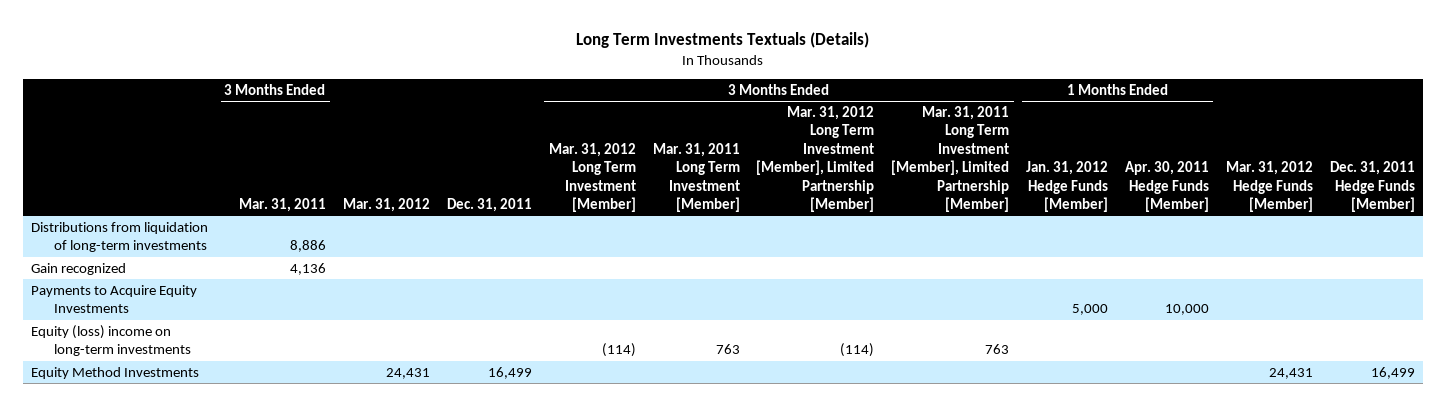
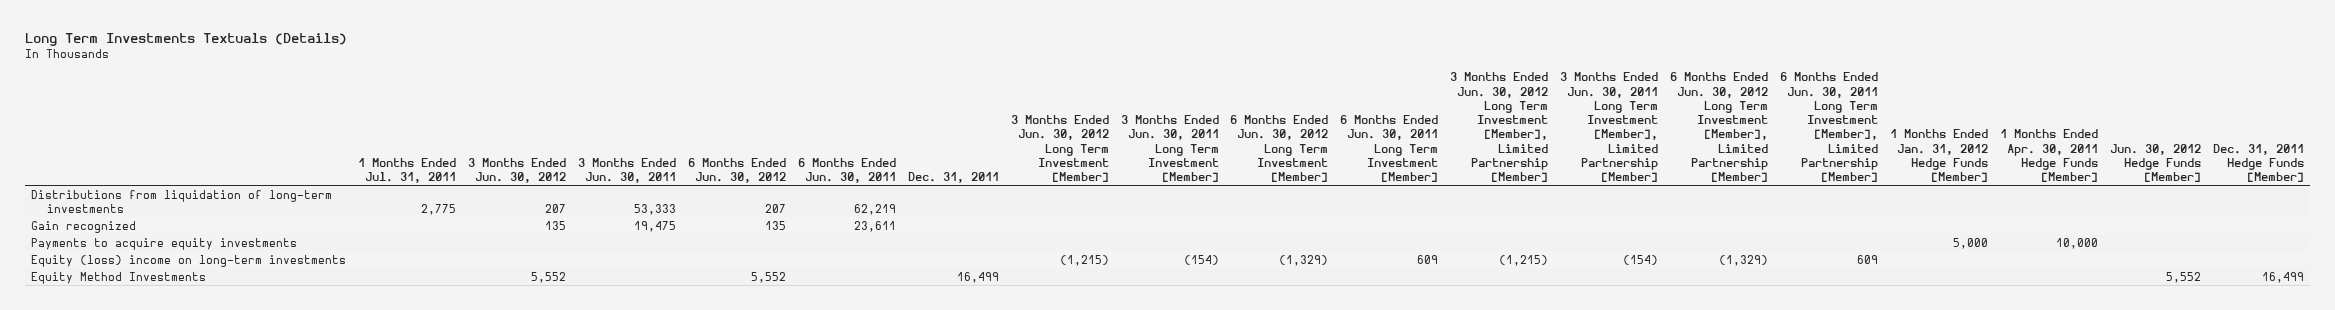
- | 3 Months Ended Mar. 31, 2011 | Mar. 31, 2012 | Dec. 31, 2011 | 3 Months Ended Mar. 31, 2012 Long Term Investment [Member] | 3 Months Ended Mar. 31, 2011 Long Term Investment [Member] | 3 Months Ended Mar. 31, 2012 Long Term Investment [Member], Limited Partnership [Member] | 3 Months Ended Mar. 31, 2011 Long Term Investment [Member], Limited Partnership [Member] | 1 Months Ended Jan. 31, 2012 Hedge Funds [Member] | 1 Months Ended Apr. 30, 2011 Hedge Funds [Member] | Mar. 31, 2012 Hedge Funds [Member] | Dec. 31, 2011 Hedge Funds [Member]
+ | 1 Months Ended Jul. 31, 2011 | 3 Months Ended Jun. 30, 2012 | 3 Months Ended Jun. 30, 2011 | 6 Months Ended Jun. 30, 2012 | 6 Months Ended Jun. 30, 2011 | Dec. 31, 2011 | 3 Months Ended Jun. 30, 2012 Long Term Investment [Member] | 3 Months Ended Jun. 30, 2011 Long Term Investment [Member] | 6 Months Ended Jun. 30, 2012 Long Term Investment [Member] | 6 Months Ended Jun. 30, 2011 Long Term Investment [Member] | 3 Months Ended Jun. 30, 2012 Long Term Investment [Member], Limited Partnership [Member] | 3 Months Ended Jun. 30, 2011 Long Term Investment [Member], Limited Partnership [Member] | 6 Months Ended Jun. 30, 2012 Long Term Investment [Member], Limited Partnership [Member] | 6 Months Ended Jun. 30, 2011 Long Term Investment [Member], Limited Partnership [Member] | 1 Months Ended Jan. 31, 2012 Hedge Funds [Member] | 1 Months Ended Apr. 30, 2011 Hedge Funds [Member] | Jun. 30, 2012 Hedge Funds [Member] | Dec. 31, 2011 Hedge Funds [Member]
- Payments to Acquire Equity Investments | | | | | | | | 5,000 | 10,000 | |
+ Payments to acquire equity investments | | | | | | | | | | | | | | | 5,000 | 10,000 | |

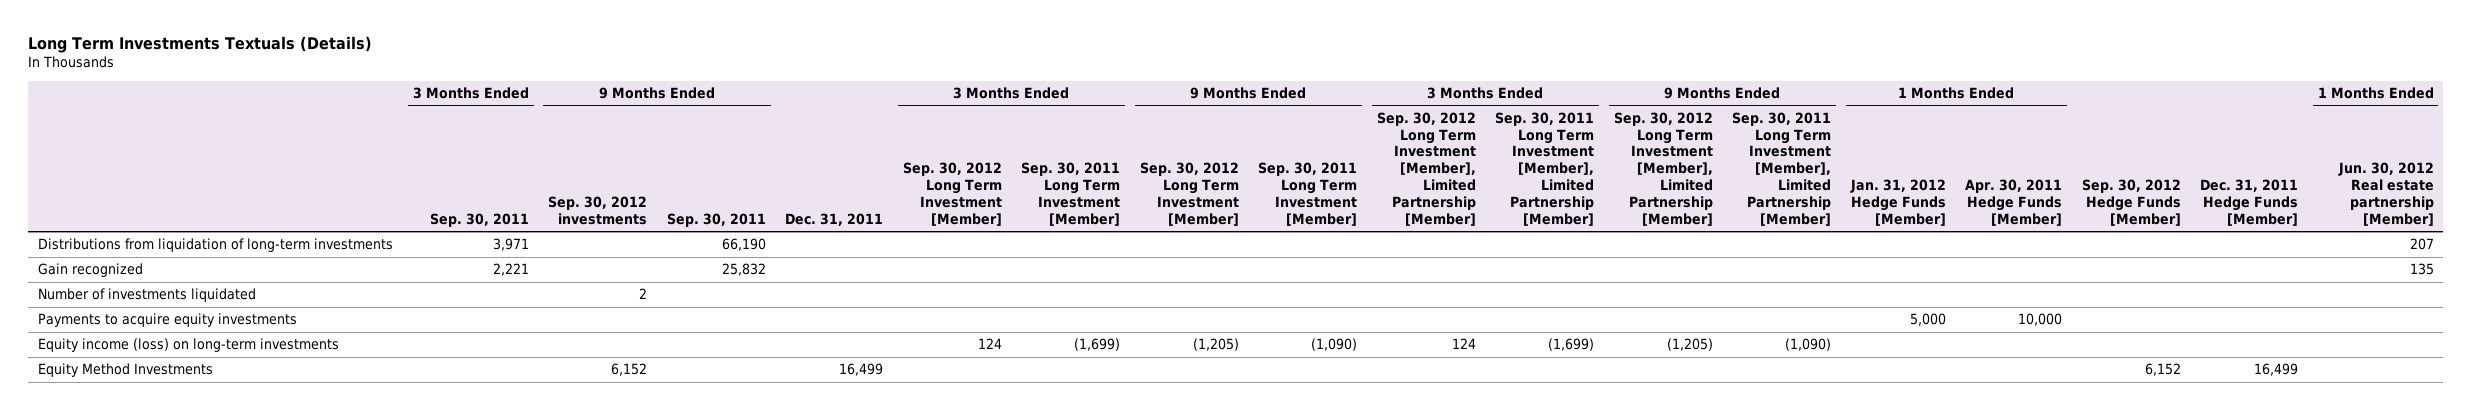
- | 1 Months Ended Jul. 31, 2011 | 3 Months Ended Jun. 30, 2012 | 3 Months Ended Jun. 30, 2011 | 6 Months Ended Jun. 30, 2012 | 6 Months Ended Jun. 30, 2011 | Dec. 31, 2011 | 3 Months Ended Jun. 30, 2012 Long Term Investment [Member] | 3 Months Ended Jun. 30, 2011 Long Term Investment [Member] | 6 Months Ended Jun. 30, 2012 Long Term Investment [Member] | 6 Months Ended Jun. 30, 2011 Long Term Investment [Member] | 3 Months Ended Jun. 30, 2012 Long Term Investment [Member], Limited Partnership [Member] | 3 Months Ended Jun. 30, 2011 Long Term Investment [Member], Limited Partnership [Member] | 6 Months Ended Jun. 30, 2012 Long Term Investment [Member], Limited Partnership [Member] | 6 Months Ended Jun. 30, 2011 Long Term Investment [Member], Limited Partnership [Member] | 1 Months Ended Jan. 31, 2012 Hedge Funds [Member] | 1 Months Ended Apr. 30, 2011 Hedge Funds [Member] | Jun. 30, 2012 Hedge Funds [Member] | Dec. 31, 2011 Hedge Funds [Member]
+ | 3 Months Ended Sep. 30, 2011 | 9 Months Ended Sep. 30, 2012 investments | 9 Months Ended Sep. 30, 2011 | Dec. 31, 2011 | 3 Months Ended Sep. 30, 2012 Long Term Investment [Member] | 3 Months Ended Sep. 30, 2011 Long Term Investment [Member] | 9 Months Ended Sep. 30, 2012 Long Term Investment [Member] | 9 Months Ended Sep. 30, 2011 Long Term Investment [Member] | 3 Months Ended Sep. 30, 2012 Long Term Investment [Member], Limited Partnership [Member] | 3 Months Ended Sep. 30, 2011 Long Term Investment [Member], Limited Partnership [Member] | 9 Months Ended Sep. 30, 2012 Long Term Investment [Member], Limited Partnership [Member] | 9 Months Ended Sep. 30, 2011 Long Term Investment [Member], Limited Partnership [Member] | 1 Months Ended Jan. 31, 2012 Hedge Funds [Member] | 1 Months Ended Apr. 30, 2011 Hedge Funds [Member] | Sep. 30, 2012 Hedge Funds [Member] | Dec. 31, 2011 Hedge Funds [Member] | 1 Months Ended Jun. 30, 2012 Real estate partnership [Member]
+ Number of investments liquidated | | 2 | | | | | | | | | | | | | | |
- Equity (loss) income on long-term investments | | | | | | | (1,215) | (154) | (1,329) | 609 | (1,215) | (154) | (1,329) | 609 | | | |
+ Equity income (loss) on long-term investments | | | | | 124 | (1,699) | (1,205) | (1,090) | 124 | (1,699) | (1,205) | (1,090) | | | | |

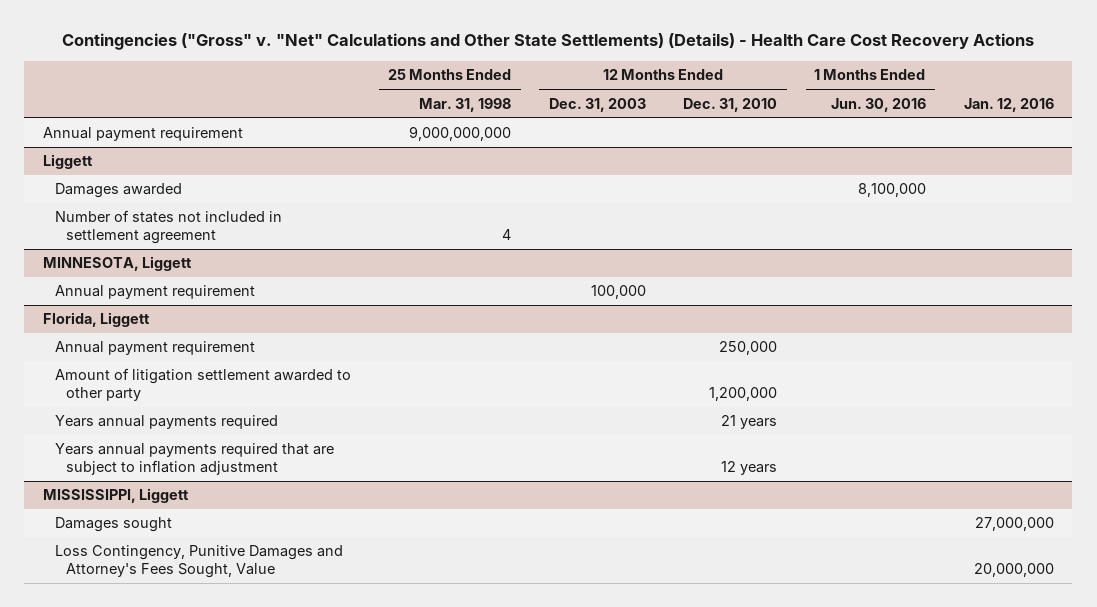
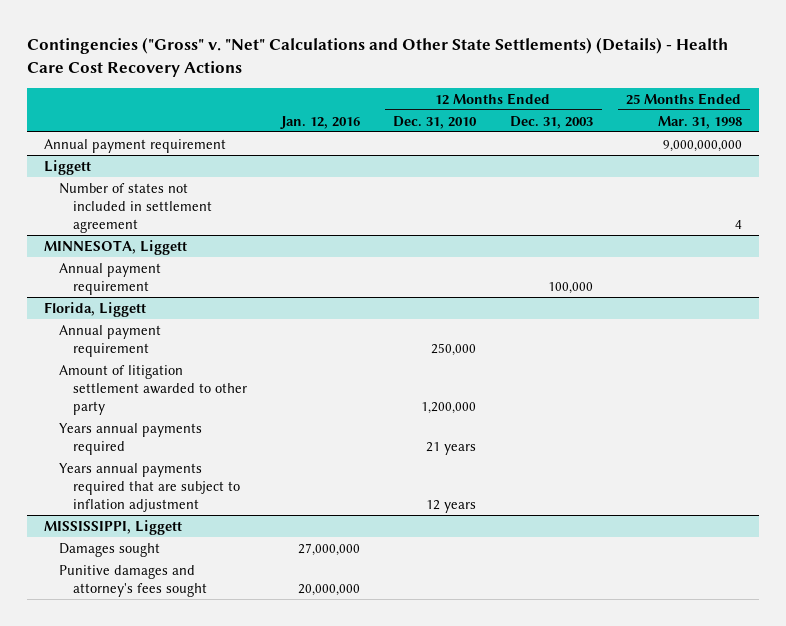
- | 25 Months Ended Mar. 31, 1998 | 12 Months Ended Dec. 31, 2003 | 12 Months Ended Dec. 31, 2010 | 1 Months Ended Jun. 30, 2016 | Jan. 12, 2016
+ | Jan. 12, 2016 | 12 Months Ended Dec. 31, 2010 | 12 Months Ended Dec. 31, 2003 | 25 Months Ended Mar. 31, 1998
@ Liggett
- Damages awarded | | | | 8,100,000 |
@ MISSISSIPPI, Liggett
- Loss Contingency, Punitive Damages and Attorney's Fees Sought, Value | | | | | 20,000,000
+ Punitive damages and attorney's fees sought | 20,000,000 | | |

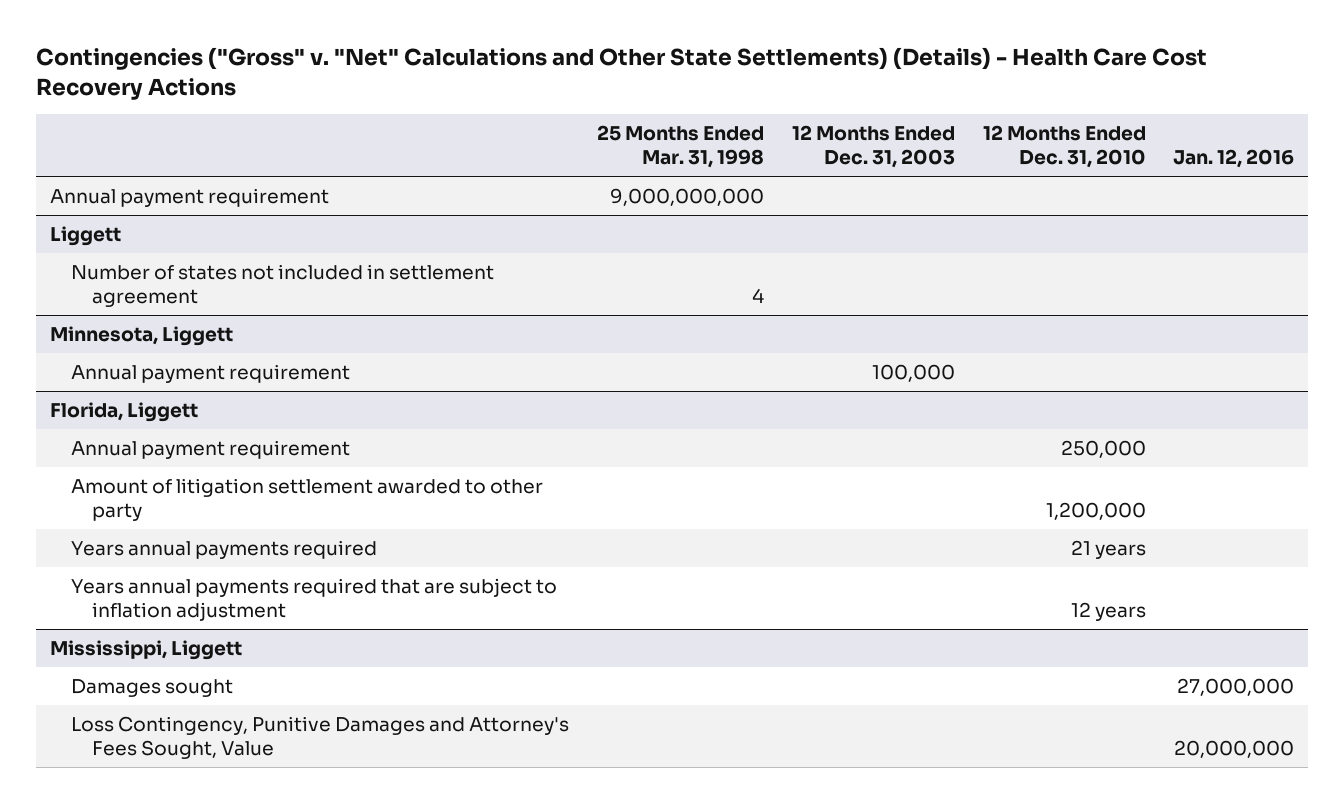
- | Jan. 12, 2016 | 12 Months Ended Dec. 31, 2010 | 12 Months Ended Dec. 31, 2003 | 25 Months Ended Mar. 31, 1998
+ | 25 Months Ended Mar. 31, 1998 | 12 Months Ended Dec. 31, 2003 | 12 Months Ended Dec. 31, 2010 | Jan. 12, 2016
- MINNESOTA, Liggett
+ Minnesota, Liggett
- MISSISSIPPI, Liggett
+ Mississippi, Liggett
- Punitive damages and attorney's fees sought | 20,000,000 | | |
+ Loss Contingency, Punitive Damages and Attorney's Fees Sought, Value | | | | 20,000,000

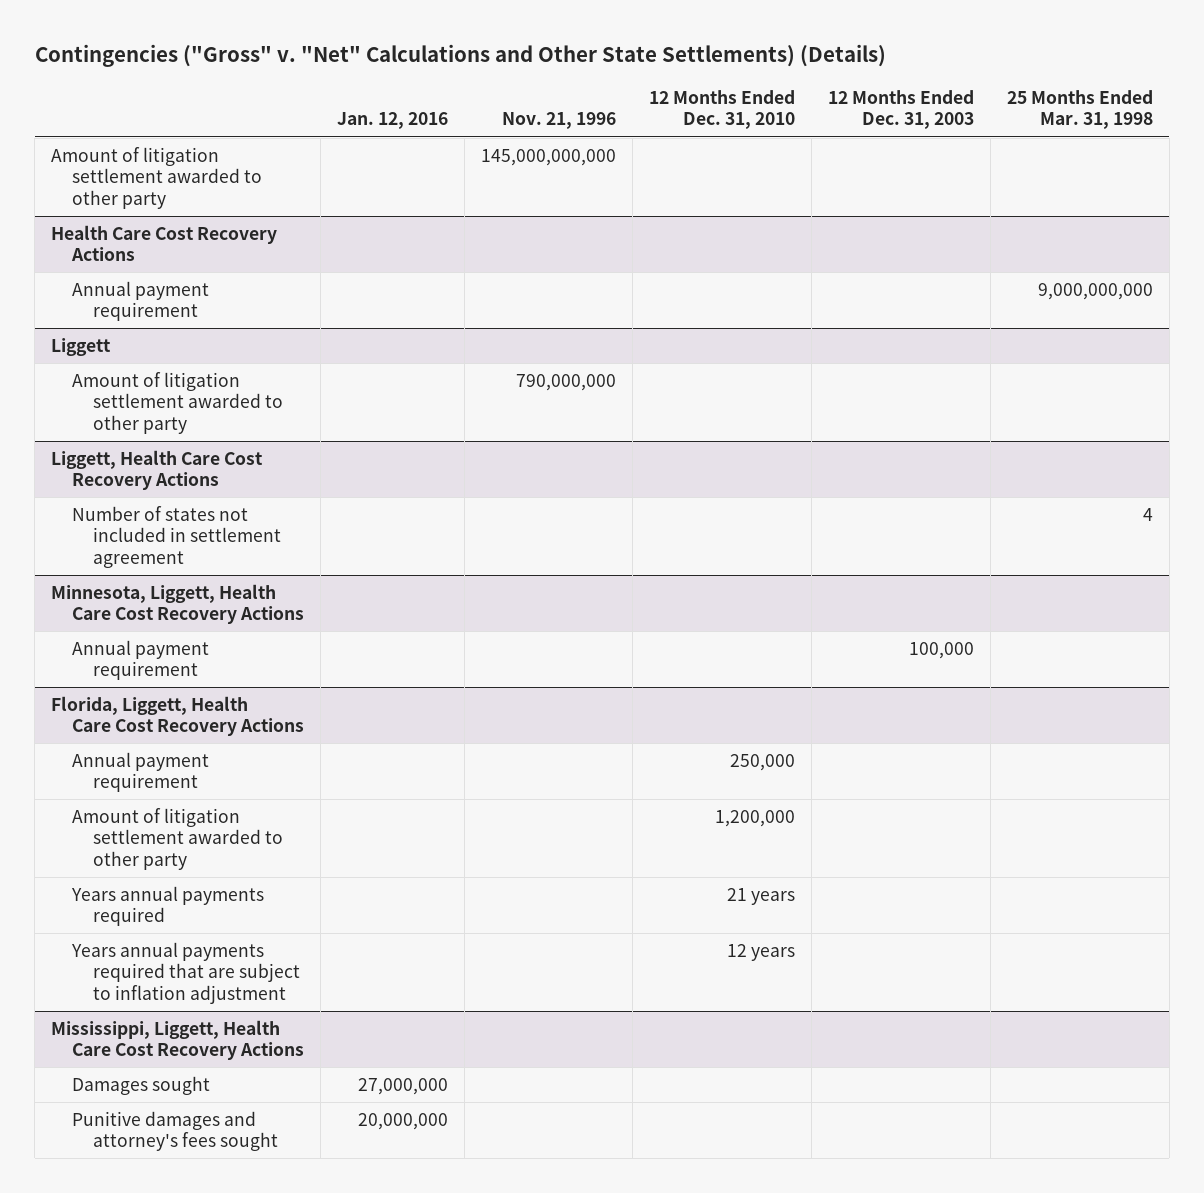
- Contingencies ("Gross" v. "Net" Calculations and Other State Settlements) (Details) - Health Care Cost Recovery Actions
+ Contingencies ("Gross" v. "Net" Calculations and Other State Settlements) (Details)
- | 25 Months Ended Mar. 31, 1998 | 12 Months Ended Dec. 31, 2003 | 12 Months Ended Dec. 31, 2010 | Jan. 12, 2016
+ | Jan. 12, 2016 | Nov. 21, 1996 | 12 Months Ended Dec. 31, 2010 | 12 Months Ended Dec. 31, 2003 | 25 Months Ended Mar. 31, 1998
- Annual payment requirement | 9,000,000,000 | | |
+ Amount of litigation settlement awarded to other party | | 145,000,000,000 | | |
+ Health Care Cost Recovery Actions
+ Annual payment requirement | | | | | 9,000,000,000
@ Liggett
- Number of states not included in settlement agreement | 4 | | |
- Minnesota, Liggett
@ Liggett
+ Amount of litigation settlement awarded to other party | | 790,000,000 | | |
+ Liggett, Health Care Cost Recovery Actions
+ Number of states not included in settlement agreement | | | | | 4
+ Minnesota, Liggett, Health Care Cost Recovery Actions
- Florida, Liggett
+ Florida, Liggett, Health Care Cost Recovery Actions
- Mississippi, Liggett
+ Mississippi, Liggett, Health Care Cost Recovery Actions
- Loss Contingency, Punitive Damages and Attorney's Fees Sought, Value | | | | 20,000,000
+ Punitive damages and attorney's fees sought | 20,000,000 | | | |

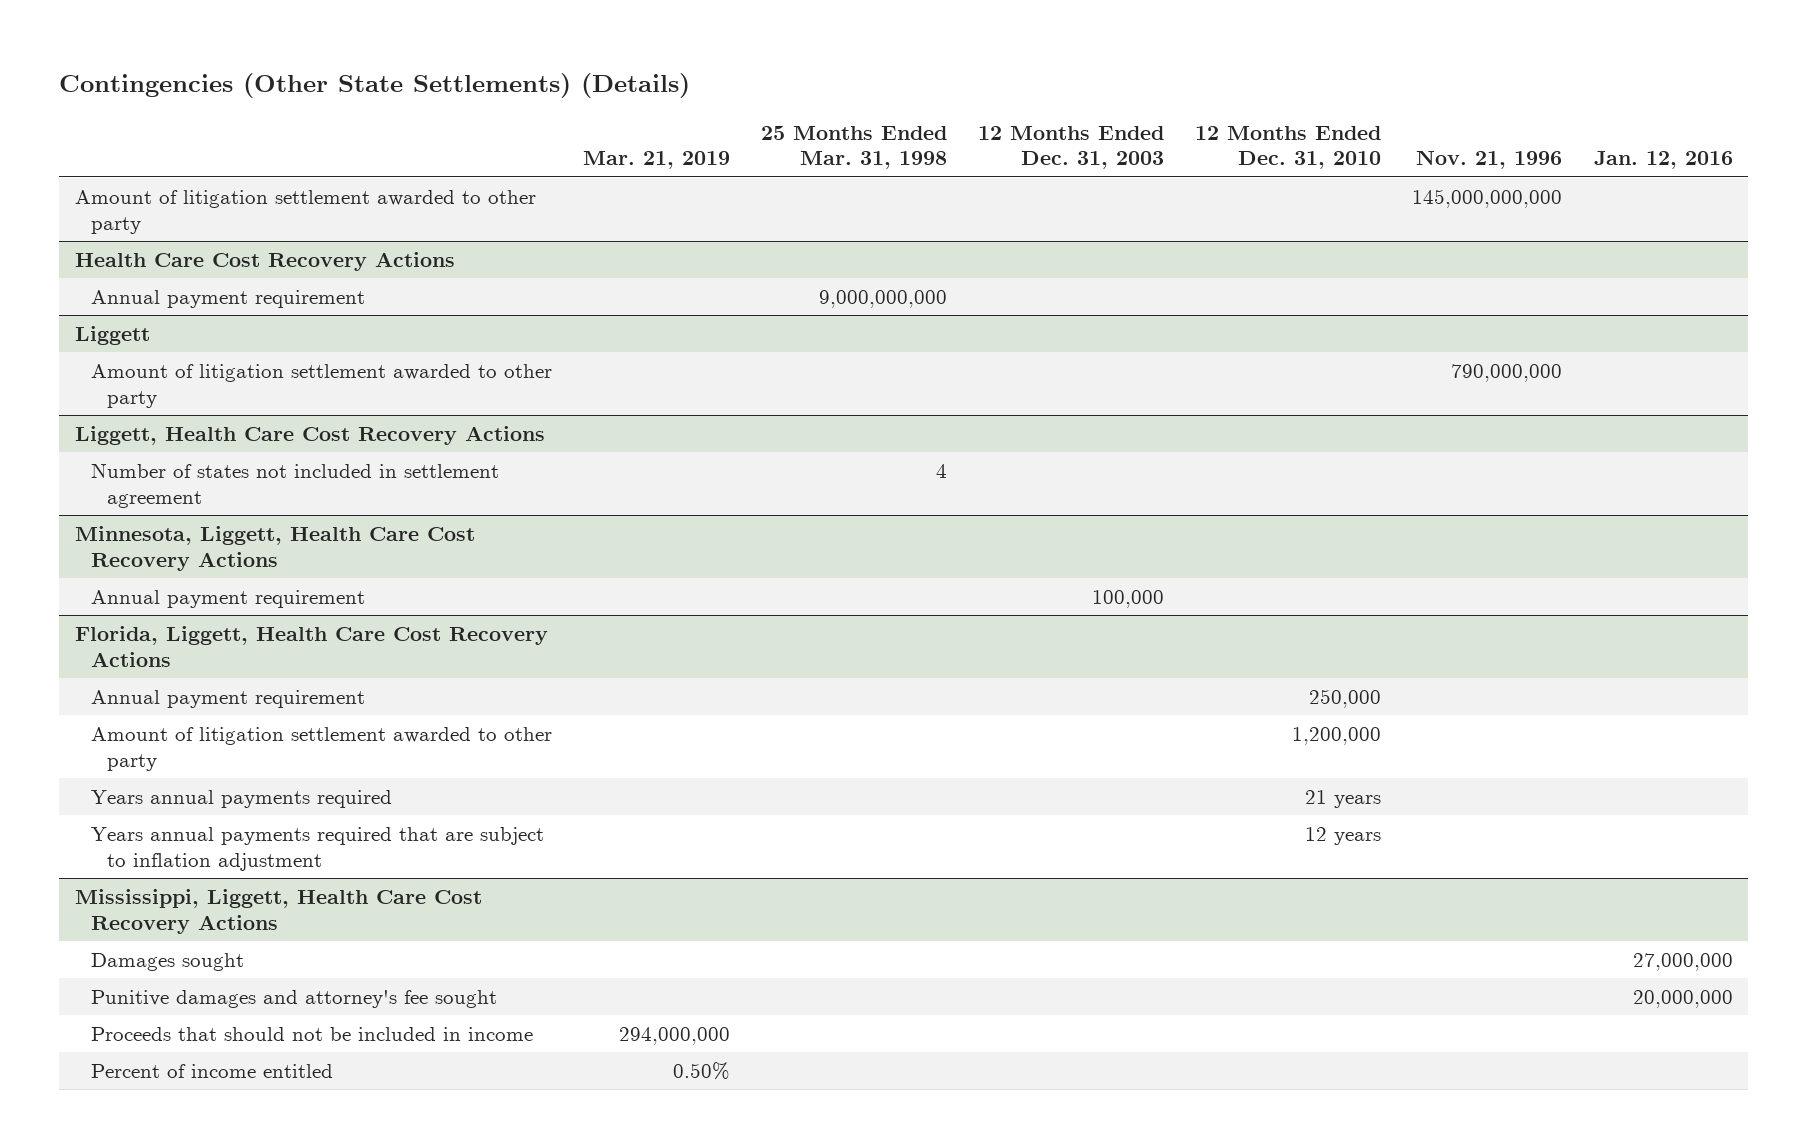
- Contingencies ("Gross" v. "Net" Calculations and Other State Settlements) (Details)
+ Contingencies (Other State Settlements) (Details)
- | Jan. 12, 2016 | Nov. 21, 1996 | 12 Months Ended Dec. 31, 2010 | 12 Months Ended Dec. 31, 2003 | 25 Months Ended Mar. 31, 1998
+ | Mar. 21, 2019 | 25 Months Ended Mar. 31, 1998 | 12 Months Ended Dec. 31, 2003 | 12 Months Ended Dec. 31, 2010 | Nov. 21, 1996 | Jan. 12, 2016
@ Mississippi, Liggett, Health Care Cost Recovery Actions
- Punitive damages and attorney's fees sought | 20,000,000 | | | |
+ Punitive damages and attorney's fee sought | | | | | | 20,000,000
+ Proceeds that should not be included in income | 294,000,000 | | | | |
+ Percent of income entitled | 0.50% | | | | |

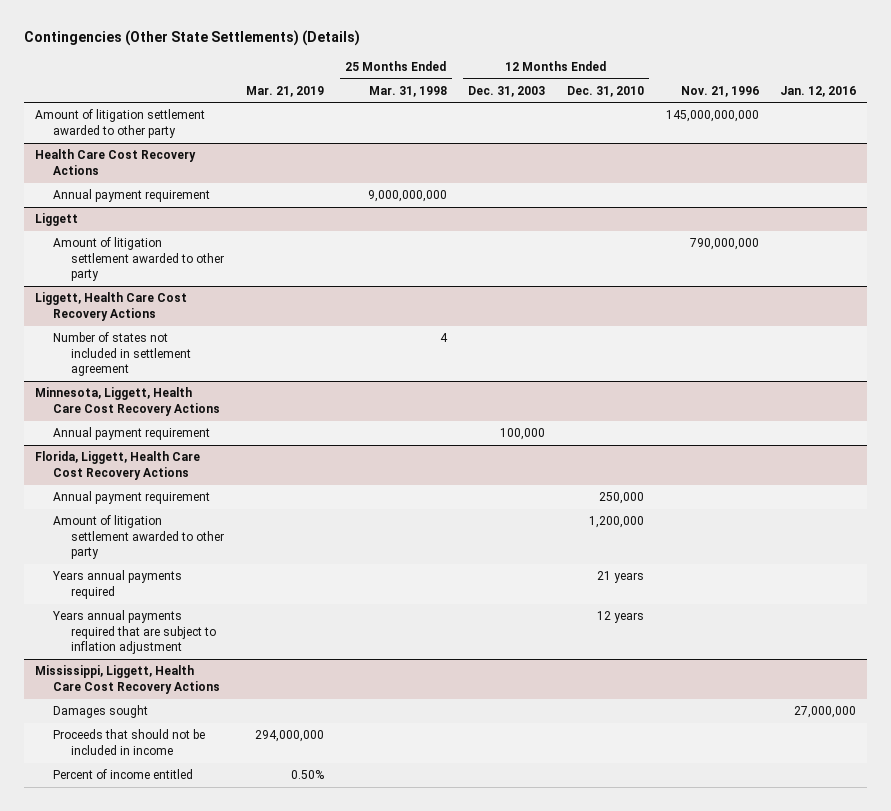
@ Mississippi, Liggett, Health Care Cost Recovery Actions
- Punitive damages and attorney's fee sought | | | | | | 20,000,000

